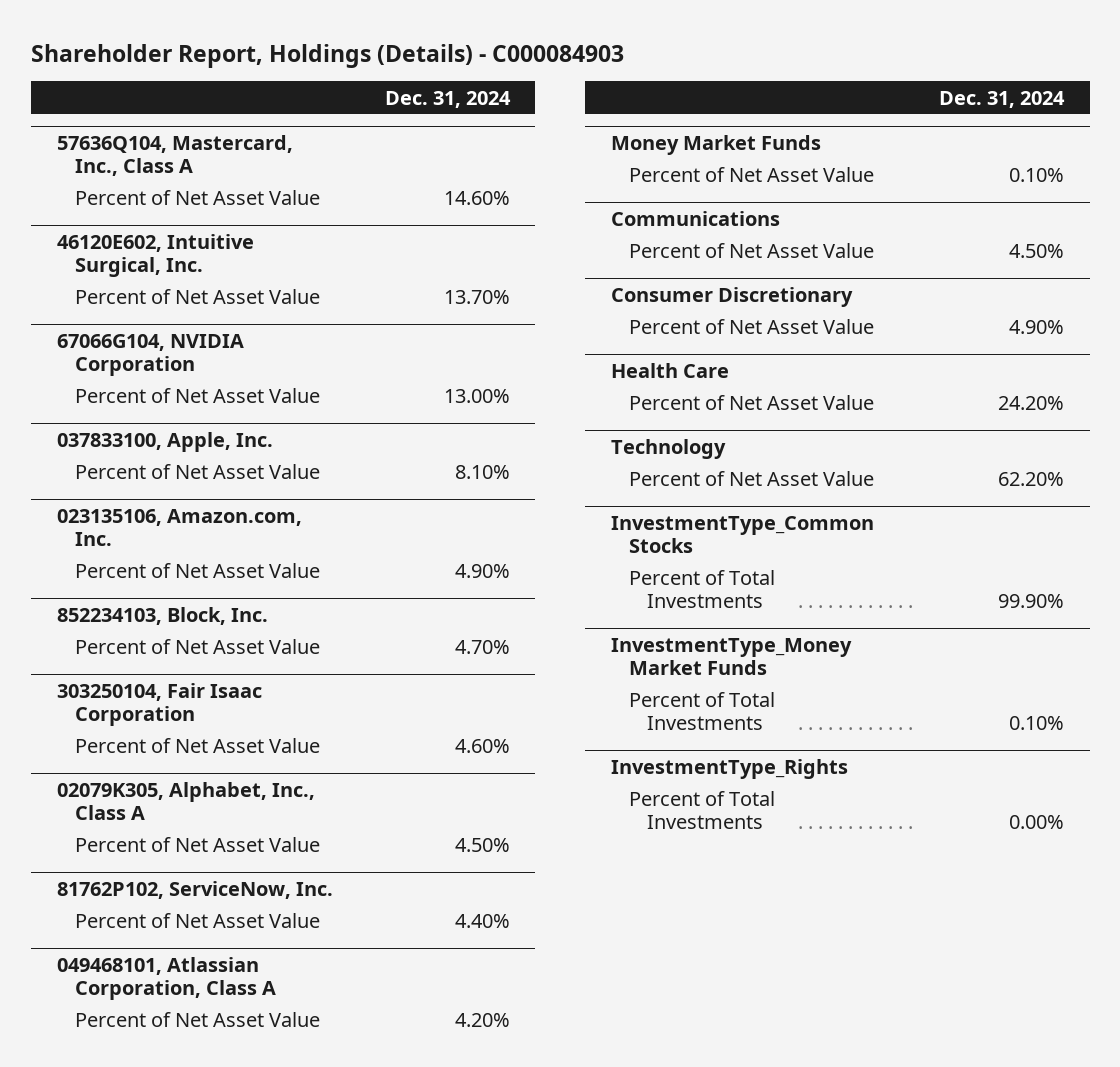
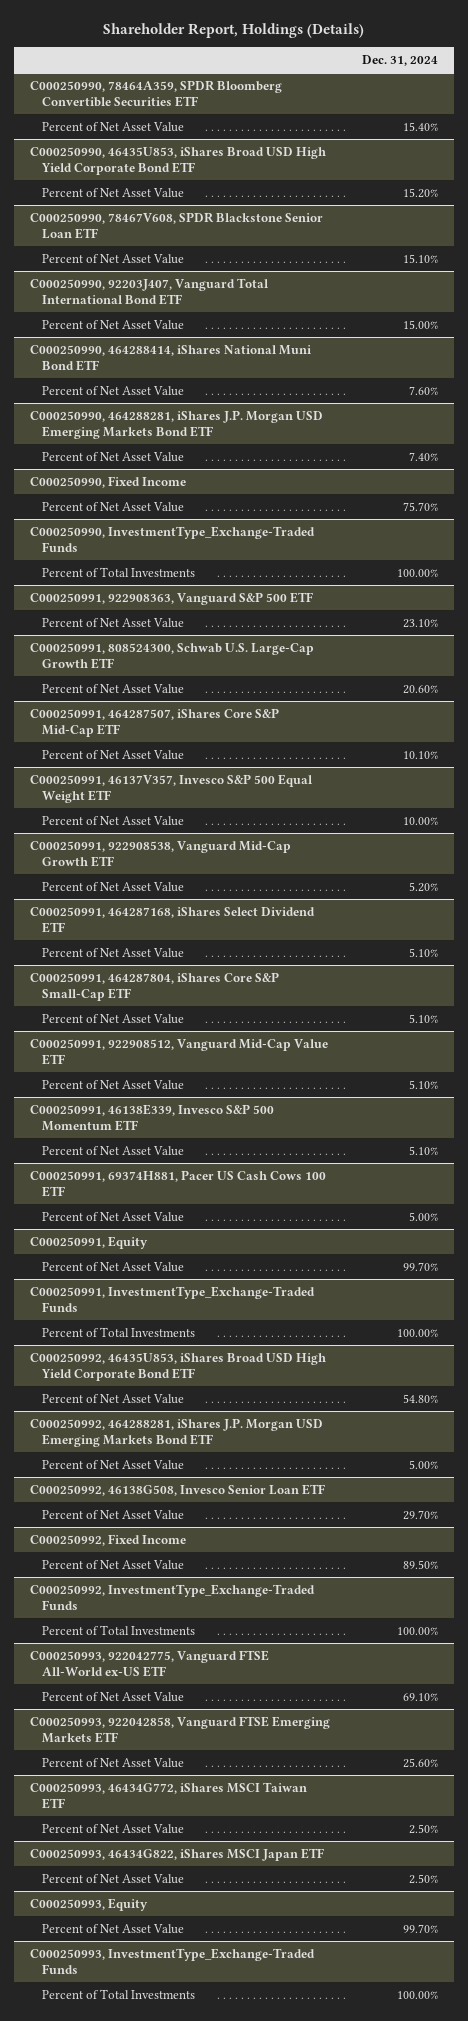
- Shareholder Report, Holdings (Details) - C000084903
+ Shareholder Report, Holdings (Details)
- 57636Q104, Mastercard, Inc., Class A
- Percent of Net Asset Value | 14.60%
- 46120E602, Intuitive Surgical, Inc.
- Percent of Net Asset Value | 13.70%
- 67066G104, NVIDIA Corporation
- Percent of Net Asset Value | 13.00%
- 037833100, Apple, Inc.
- Percent of Net Asset Value | 8.10%
- 023135106, Amazon.com, Inc.
- Percent of Net Asset Value | 4.90%
- 852234103, Block, Inc.
- Percent of Net Asset Value | 4.70%
- 303250104, Fair Isaac Corporation
- Percent of Net Asset Value | 4.60%
- 02079K305, Alphabet, Inc., Class A
- Percent of Net Asset Value | 4.50%
- 81762P102, ServiceNow, Inc.
- Percent of Net Asset Value | 4.40%
- 049468101, Atlassian Corporation, Class A
- Percent of Net Asset Value | 4.20%
- Money Market Funds
- Percent of Net Asset Value | 0.10%
- Communications
- Percent of Net Asset Value | 4.50%
- Consumer Discretionary
- Percent of Net Asset Value | 4.90%
- Health Care
- Percent of Net Asset Value | 24.20%
- Technology
- Percent of Net Asset Value | 62.20%
- InvestmentType_Common Stocks
- Percent of Total Investments | 99.90%
- InvestmentType_Money Market Funds
- Percent of Total Investments | 0.10%
- InvestmentType_Rights
- Percent of Total Investments | 0.00%
+ C000250990, 78464A359, SPDR Bloomberg Convertible Securities ETF
+ Percent of Net Asset Value | 15.40%
+ C000250990, 46435U853, iShares Broad USD High Yield Corporate Bond ETF
+ Percent of Net Asset Value | 15.20%
+ C000250990, 78467V608, SPDR Blackstone Senior Loan ETF
+ Percent of Net Asset Value | 15.10%
+ C000250990, 92203J407, Vanguard Total International Bond ETF
+ Percent of Net Asset Value | 15.00%
+ C000250990, 464288414, iShares National Muni Bond ETF
+ Percent of Net Asset Value | 7.60%
+ C000250990, 464288281, iShares J.P. Morgan USD Emerging Markets Bond ETF
+ Percent of Net Asset Value | 7.40%
+ C000250990, Fixed Income
+ Percent of Net Asset Value | 75.70%
+ C000250990, InvestmentType_Exchange-Traded Funds
+ Percent of Total Investments | 100.00%
+ C000250991, 922908363, Vanguard S&P 500 ETF
+ Percent of Net Asset Value | 23.10%
+ C000250991, 808524300, Schwab U.S. Large-Cap Growth ETF
+ Percent of Net Asset Value | 20.60%
+ C000250991, 464287507, iShares Core S&P Mid-Cap ETF
+ Percent of Net Asset Value | 10.10%
+ C000250991, 46137V357, Invesco S&P 500 Equal Weight ETF
+ Percent of Net Asset Value | 10.00%
+ C000250991, 922908538, Vanguard Mid-Cap Growth ETF
+ Percent of Net Asset Value | 5.20%
+ C000250991, 464287168, iShares Select Dividend ETF
+ Percent of Net Asset Value | 5.10%
+ C000250991, 464287804, iShares Core S&P Small-Cap ETF
+ Percent of Net Asset Value | 5.10%
+ C000250991, 922908512, Vanguard Mid-Cap Value ETF
+ Percent of Net Asset Value | 5.10%
+ C000250991, 46138E339, Invesco S&P 500 Momentum ETF
+ Percent of Net Asset Value | 5.10%
+ C000250991, 69374H881, Pacer US Cash Cows 100 ETF
+ Percent of Net Asset Value | 5.00%
+ C000250991, Equity
+ Percent of Net Asset Value | 99.70%
+ C000250991, InvestmentType_Exchange-Traded Funds
+ Percent of Total Investments | 100.00%
+ C000250992, 46435U853, iShares Broad USD High Yield Corporate Bond ETF
+ Percent of Net Asset Value | 54.80%
+ C000250992, 464288281, iShares J.P. Morgan USD Emerging Markets Bond ETF
+ Percent of Net Asset Value | 5.00%
+ C000250992, 46138G508, Invesco Senior Loan ETF
+ Percent of Net Asset Value | 29.70%
+ C000250992, Fixed Income
+ Percent of Net Asset Value | 89.50%
+ C000250992, InvestmentType_Exchange-Traded Funds
+ Percent of Total Investments | 100.00%
+ C000250993, 922042775, Vanguard FTSE All-World ex-US ETF
+ Percent of Net Asset Value | 69.10%
+ C000250993, 922042858, Vanguard FTSE Emerging Markets ETF
+ Percent of Net Asset Value | 25.60%
+ C000250993, 46434G772, iShares MSCI Taiwan ETF
+ Percent of Net Asset Value | 2.50%
+ C000250993, 46434G822, iShares MSCI Japan ETF
+ Percent of Net Asset Value | 2.50%
+ C000250993, Equity
+ Percent of Net Asset Value | 99.70%
+ C000250993, InvestmentType_Exchange-Traded Funds
+ Percent of Total Investments | 100.00%

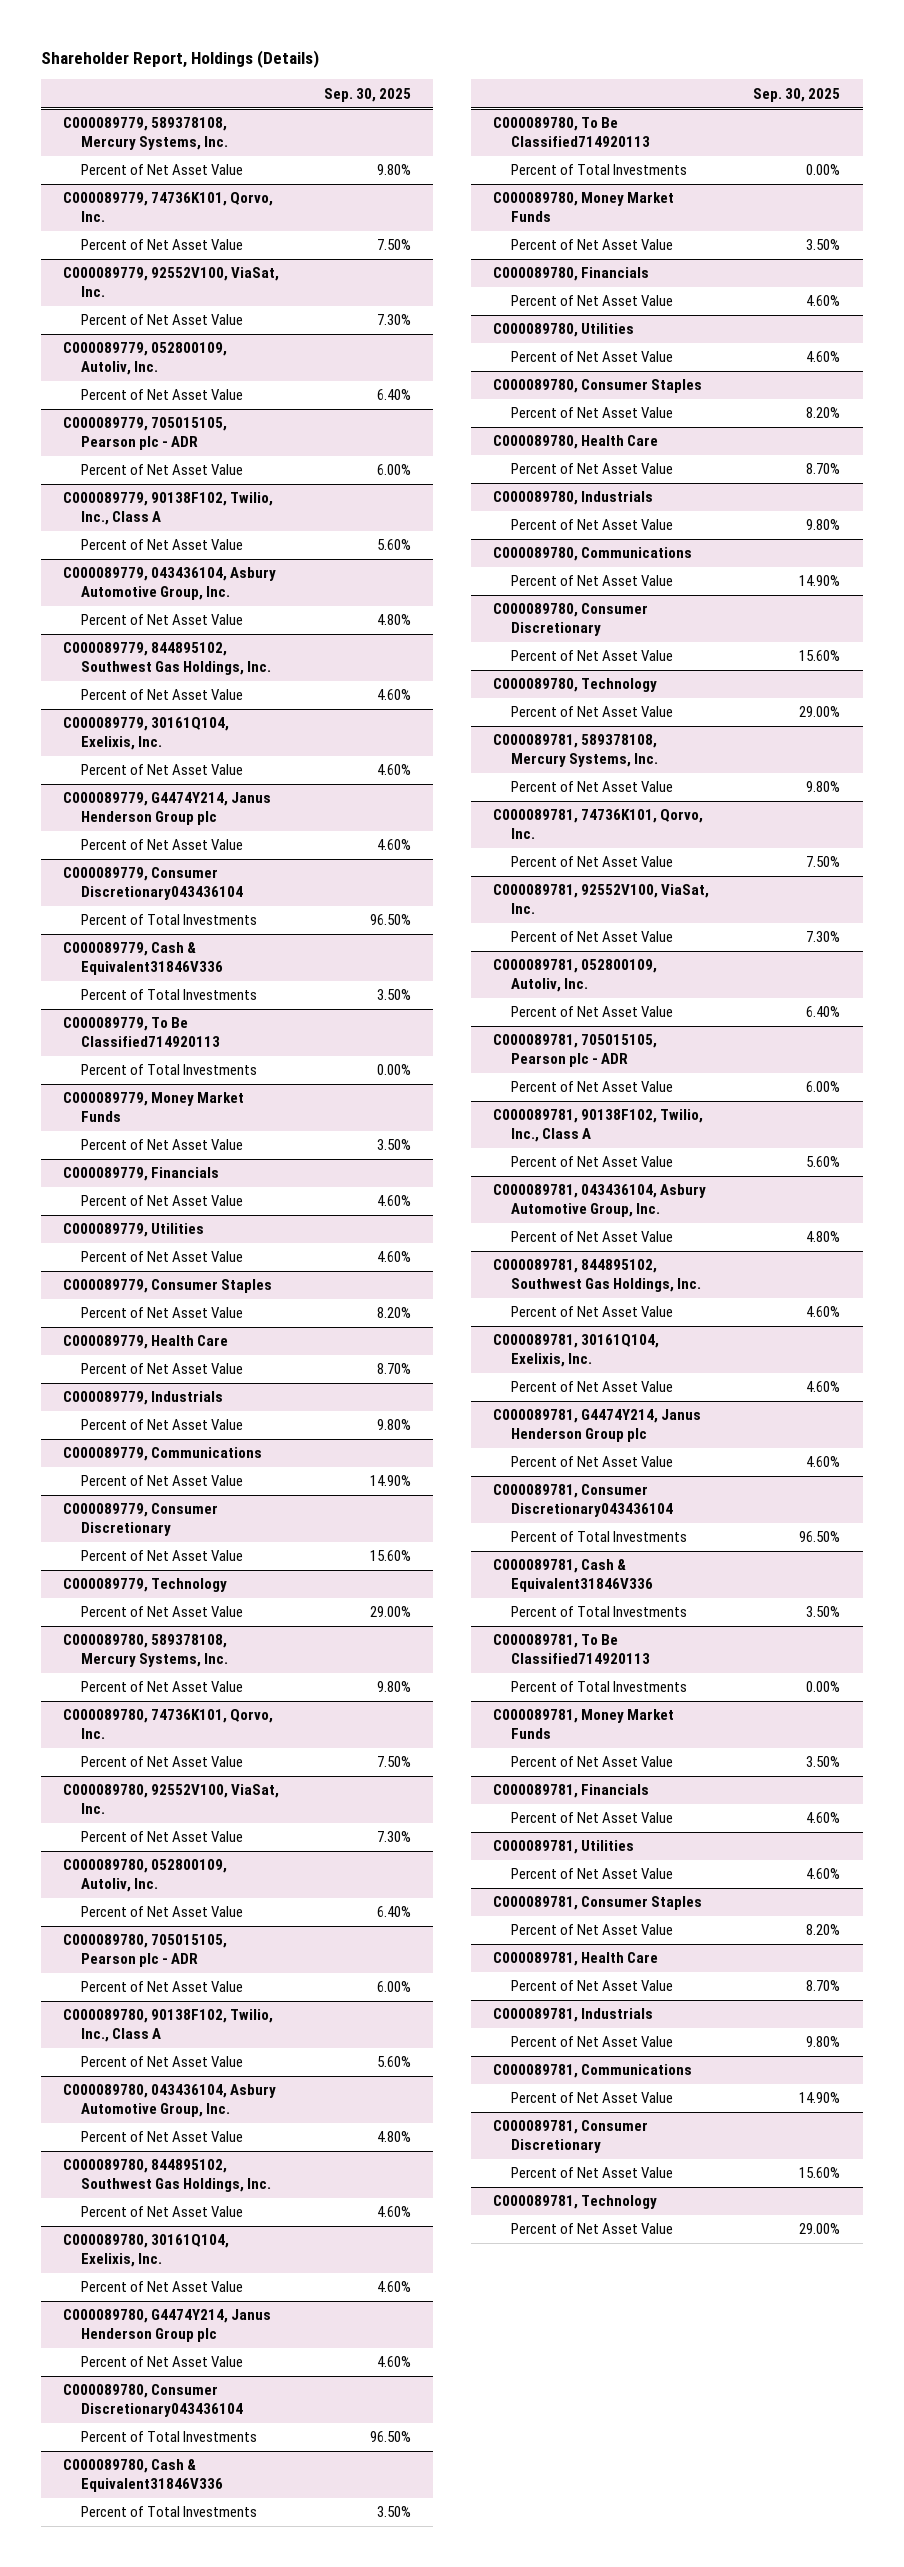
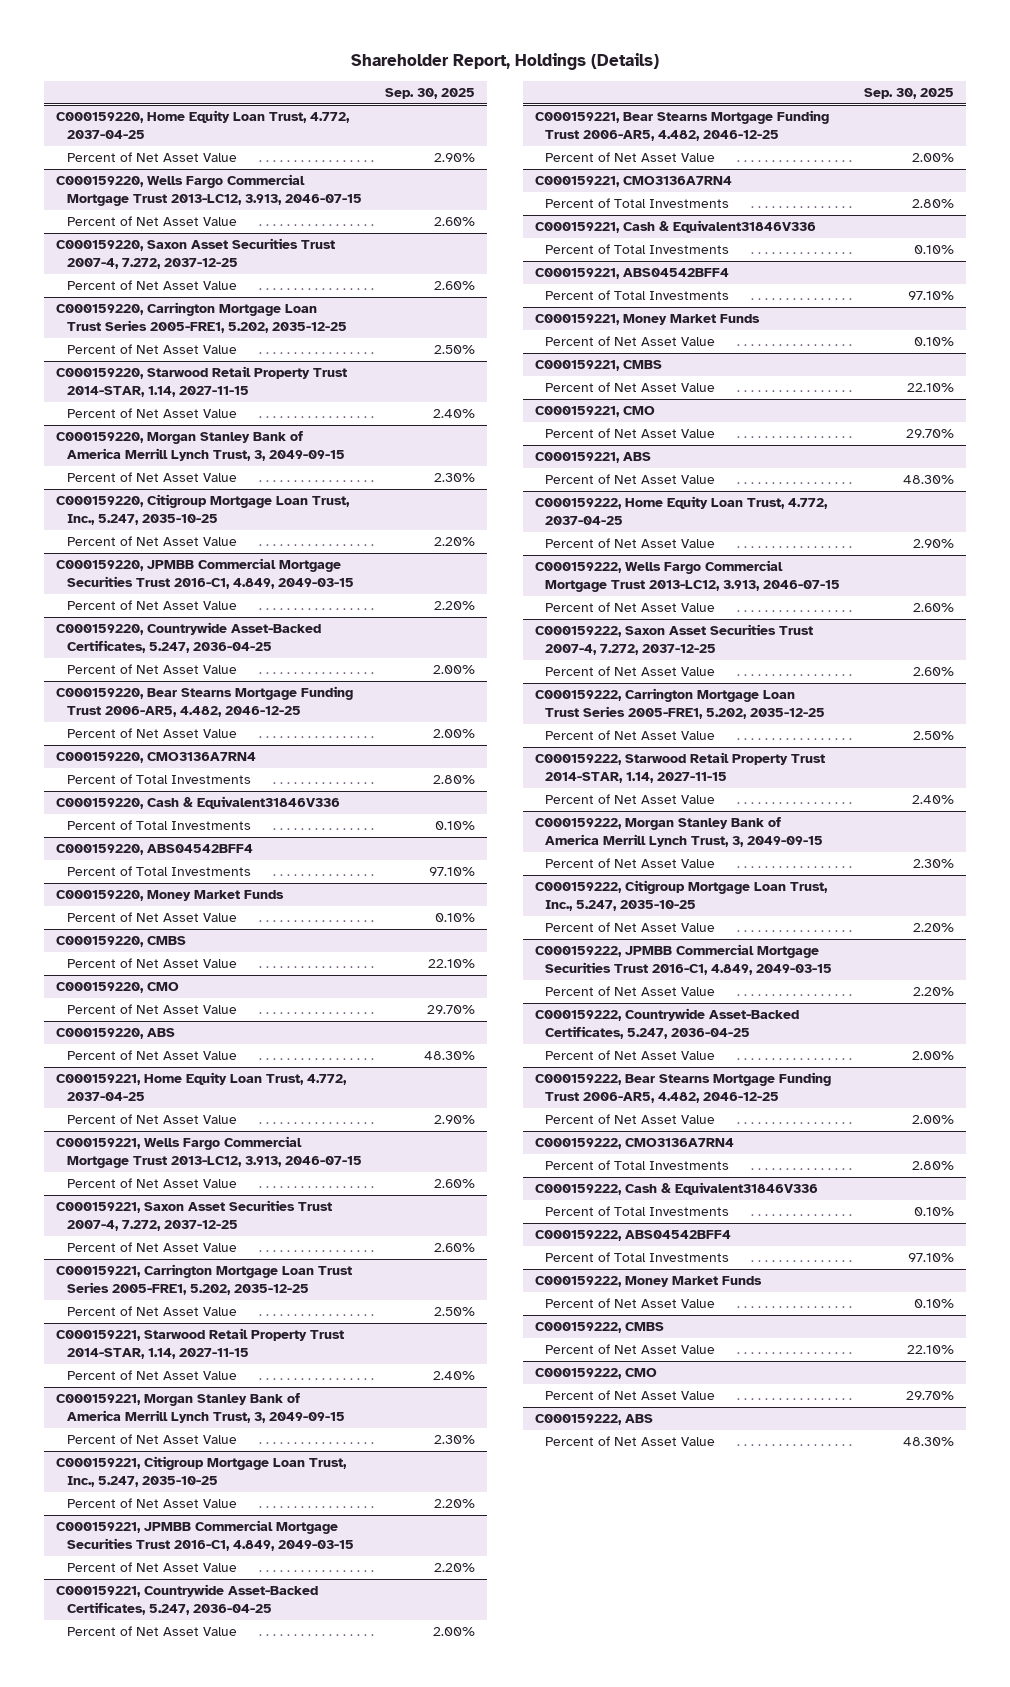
- C000089779, 589378108, Mercury Systems, Inc.
- Percent of Net Asset Value | 9.80%
- C000089779, 74736K101, Qorvo, Inc.
- Percent of Net Asset Value | 7.50%
- C000089779, 92552V100, ViaSat, Inc.
- Percent of Net Asset Value | 7.30%
- C000089779, 052800109, Autoliv, Inc.
- Percent of Net Asset Value | 6.40%
- C000089779, 705015105, Pearson plc - ADR
- Percent of Net Asset Value | 6.00%
- C000089779, 90138F102, Twilio, Inc., Class A
- Percent of Net Asset Value | 5.60%
- C000089779, 043436104, Asbury Automotive Group, Inc.
- Percent of Net Asset Value | 4.80%
- C000089779, 844895102, Southwest Gas Holdings, Inc.
- Percent of Net Asset Value | 4.60%
- C000089779, 30161Q104, Exelixis, Inc.
- Percent of Net Asset Value | 4.60%
- C000089779, G4474Y214, Janus Henderson Group plc
- Percent of Net Asset Value | 4.60%
- C000089779, Consumer Discretionary043436104
- Percent of Total Investments | 96.50%
- C000089779, Cash & Equivalent31846V336
- Percent of Total Investments | 3.50%
- C000089779, To Be Classified714920113
- Percent of Total Investments | 0.00%
- C000089779, Money Market Funds
- Percent of Net Asset Value | 3.50%
- C000089779, Financials
- Percent of Net Asset Value | 4.60%
- C000089779, Utilities
- Percent of Net Asset Value | 4.60%
- C000089779, Consumer Staples
- Percent of Net Asset Value | 8.20%
- C000089779, Health Care
- Percent of Net Asset Value | 8.70%
- C000089779, Industrials
- Percent of Net Asset Value | 9.80%
- C000089779, Communications
- Percent of Net Asset Value | 14.90%
- C000089779, Consumer Discretionary
- Percent of Net Asset Value | 15.60%
- C000089779, Technology
- Percent of Net Asset Value | 29.00%
- C000089780, 589378108, Mercury Systems, Inc.
- Percent of Net Asset Value | 9.80%
- C000089780, 74736K101, Qorvo, Inc.
- Percent of Net Asset Value | 7.50%
- C000089780, 92552V100, ViaSat, Inc.
- Percent of Net Asset Value | 7.30%
- C000089780, 052800109, Autoliv, Inc.
- Percent of Net Asset Value | 6.40%
- C000089780, 705015105, Pearson plc - ADR
- Percent of Net Asset Value | 6.00%
- C000089780, 90138F102, Twilio, Inc., Class A
- Percent of Net Asset Value | 5.60%
- C000089780, 043436104, Asbury Automotive Group, Inc.
- Percent of Net Asset Value | 4.80%
- C000089780, 844895102, Southwest Gas Holdings, Inc.
- Percent of Net Asset Value | 4.60%
- C000089780, 30161Q104, Exelixis, Inc.
- Percent of Net Asset Value | 4.60%
- C000089780, G4474Y214, Janus Henderson Group plc
- Percent of Net Asset Value | 4.60%
- C000089780, Consumer Discretionary043436104
- Percent of Total Investments | 96.50%
- C000089780, Cash & Equivalent31846V336
- Percent of Total Investments | 3.50%
- C000089780, To Be Classified714920113
- Percent of Total Investments | 0.00%
- C000089780, Money Market Funds
- Percent of Net Asset Value | 3.50%
- C000089780, Financials
- Percent of Net Asset Value | 4.60%
- C000089780, Utilities
- Percent of Net Asset Value | 4.60%
- C000089780, Consumer Staples
- Percent of Net Asset Value | 8.20%
- C000089780, Health Care
- Percent of Net Asset Value | 8.70%
- C000089780, Industrials
- Percent of Net Asset Value | 9.80%
- C000089780, Communications
- Percent of Net Asset Value | 14.90%
- C000089780, Consumer Discretionary
- Percent of Net Asset Value | 15.60%
- C000089780, Technology
- Percent of Net Asset Value | 29.00%
- C000089781, 589378108, Mercury Systems, Inc.
- Percent of Net Asset Value | 9.80%
- C000089781, 74736K101, Qorvo, Inc.
- Percent of Net Asset Value | 7.50%
- C000089781, 92552V100, ViaSat, Inc.
- Percent of Net Asset Value | 7.30%
- C000089781, 052800109, Autoliv, Inc.
- Percent of Net Asset Value | 6.40%
- C000089781, 705015105, Pearson plc - ADR
- Percent of Net Asset Value | 6.00%
- C000089781, 90138F102, Twilio, Inc., Class A
- Percent of Net Asset Value | 5.60%
- C000089781, 043436104, Asbury Automotive Group, Inc.
- Percent of Net Asset Value | 4.80%
- C000089781, 844895102, Southwest Gas Holdings, Inc.
- Percent of Net Asset Value | 4.60%
- C000089781, 30161Q104, Exelixis, Inc.
- Percent of Net Asset Value | 4.60%
- C000089781, G4474Y214, Janus Henderson Group plc
- Percent of Net Asset Value | 4.60%
- C000089781, Consumer Discretionary043436104
- Percent of Total Investments | 96.50%
- C000089781, Cash & Equivalent31846V336
- Percent of Total Investments | 3.50%
- C000089781, To Be Classified714920113
- Percent of Total Investments | 0.00%
- C000089781, Money Market Funds
- Percent of Net Asset Value | 3.50%
- C000089781, Financials
- Percent of Net Asset Value | 4.60%
- C000089781, Utilities
- Percent of Net Asset Value | 4.60%
- C000089781, Consumer Staples
- Percent of Net Asset Value | 8.20%
- C000089781, Health Care
- Percent of Net Asset Value | 8.70%
- C000089781, Industrials
- Percent of Net Asset Value | 9.80%
- C000089781, Communications
- Percent of Net Asset Value | 14.90%
- C000089781, Consumer Discretionary
- Percent of Net Asset Value | 15.60%
- C000089781, Technology
- Percent of Net Asset Value | 29.00%
+ C000159220, Home Equity Loan Trust, 4.772, 2037-04-25
+ Percent of Net Asset Value | 2.90%
+ C000159220, Wells Fargo Commercial Mortgage Trust 2013-LC12, 3.913, 2046-07-15
+ Percent of Net Asset Value | 2.60%
+ C000159220, Saxon Asset Securities Trust 2007-4, 7.272, 2037-12-25
+ Percent of Net Asset Value | 2.60%
+ C000159220, Carrington Mortgage Loan Trust Series 2005-FRE1, 5.202, 2035-12-25
+ Percent of Net Asset Value | 2.50%
+ C000159220, Starwood Retail Property Trust 2014-STAR, 1.14, 2027-11-15
+ Percent of Net Asset Value | 2.40%
+ C000159220, Morgan Stanley Bank of America Merrill Lynch Trust, 3, 2049-09-15
+ Percent of Net Asset Value | 2.30%
+ C000159220, Citigroup Mortgage Loan Trust, Inc., 5.247, 2035-10-25
+ Percent of Net Asset Value | 2.20%
+ C000159220, JPMBB Commercial Mortgage Securities Trust 2016-C1, 4.849, 2049-03-15
+ Percent of Net Asset Value | 2.20%
+ C000159220, Countrywide Asset-Backed Certificates, 5.247, 2036-04-25
+ Percent of Net Asset Value | 2.00%
+ C000159220, Bear Stearns Mortgage Funding Trust 2006-AR5, 4.482, 2046-12-25
+ Percent of Net Asset Value | 2.00%
+ C000159220, CMO3136A7RN4
+ Percent of Total Investments | 2.80%
+ C000159220, Cash & Equivalent31846V336
+ Percent of Total Investments | 0.10%
+ C000159220, ABS04542BFF4
+ Percent of Total Investments | 97.10%
+ C000159220, Money Market Funds
+ Percent of Net Asset Value | 0.10%
+ C000159220, CMBS
+ Percent of Net Asset Value | 22.10%
+ C000159220, CMO
+ Percent of Net Asset Value | 29.70%
+ C000159220, ABS
+ Percent of Net Asset Value | 48.30%
+ C000159221, Home Equity Loan Trust, 4.772, 2037-04-25
+ Percent of Net Asset Value | 2.90%
+ C000159221, Wells Fargo Commercial Mortgage Trust 2013-LC12, 3.913, 2046-07-15
+ Percent of Net Asset Value | 2.60%
+ C000159221, Saxon Asset Securities Trust 2007-4, 7.272, 2037-12-25
+ Percent of Net Asset Value | 2.60%
+ C000159221, Carrington Mortgage Loan Trust Series 2005-FRE1, 5.202, 2035-12-25
+ Percent of Net Asset Value | 2.50%
+ C000159221, Starwood Retail Property Trust 2014-STAR, 1.14, 2027-11-15
+ Percent of Net Asset Value | 2.40%
+ C000159221, Morgan Stanley Bank of America Merrill Lynch Trust, 3, 2049-09-15
+ Percent of Net Asset Value | 2.30%
+ C000159221, Citigroup Mortgage Loan Trust, Inc., 5.247, 2035-10-25
+ Percent of Net Asset Value | 2.20%
+ C000159221, JPMBB Commercial Mortgage Securities Trust 2016-C1, 4.849, 2049-03-15
+ Percent of Net Asset Value | 2.20%
+ C000159221, Countrywide Asset-Backed Certificates, 5.247, 2036-04-25
+ Percent of Net Asset Value | 2.00%
+ C000159221, Bear Stearns Mortgage Funding Trust 2006-AR5, 4.482, 2046-12-25
+ Percent of Net Asset Value | 2.00%
+ C000159221, CMO3136A7RN4
+ Percent of Total Investments | 2.80%
+ C000159221, Cash & Equivalent31846V336
+ Percent of Total Investments | 0.10%
+ C000159221, ABS04542BFF4
+ Percent of Total Investments | 97.10%
+ C000159221, Money Market Funds
+ Percent of Net Asset Value | 0.10%
+ C000159221, CMBS
+ Percent of Net Asset Value | 22.10%
+ C000159221, CMO
+ Percent of Net Asset Value | 29.70%
+ C000159221, ABS
+ Percent of Net Asset Value | 48.30%
+ C000159222, Home Equity Loan Trust, 4.772, 2037-04-25
+ Percent of Net Asset Value | 2.90%
+ C000159222, Wells Fargo Commercial Mortgage Trust 2013-LC12, 3.913, 2046-07-15
+ Percent of Net Asset Value | 2.60%
+ C000159222, Saxon Asset Securities Trust 2007-4, 7.272, 2037-12-25
+ Percent of Net Asset Value | 2.60%
+ C000159222, Carrington Mortgage Loan Trust Series 2005-FRE1, 5.202, 2035-12-25
+ Percent of Net Asset Value | 2.50%
+ C000159222, Starwood Retail Property Trust 2014-STAR, 1.14, 2027-11-15
+ Percent of Net Asset Value | 2.40%
+ C000159222, Morgan Stanley Bank of America Merrill Lynch Trust, 3, 2049-09-15
+ Percent of Net Asset Value | 2.30%
+ C000159222, Citigroup Mortgage Loan Trust, Inc., 5.247, 2035-10-25
+ Percent of Net Asset Value | 2.20%
+ C000159222, JPMBB Commercial Mortgage Securities Trust 2016-C1, 4.849, 2049-03-15
+ Percent of Net Asset Value | 2.20%
+ C000159222, Countrywide Asset-Backed Certificates, 5.247, 2036-04-25
+ Percent of Net Asset Value | 2.00%
+ C000159222, Bear Stearns Mortgage Funding Trust 2006-AR5, 4.482, 2046-12-25
+ Percent of Net Asset Value | 2.00%
+ C000159222, CMO3136A7RN4
+ Percent of Total Investments | 2.80%
+ C000159222, Cash & Equivalent31846V336
+ Percent of Total Investments | 0.10%
+ C000159222, ABS04542BFF4
+ Percent of Total Investments | 97.10%
+ C000159222, Money Market Funds
+ Percent of Net Asset Value | 0.10%
+ C000159222, CMBS
+ Percent of Net Asset Value | 22.10%
+ C000159222, CMO
+ Percent of Net Asset Value | 29.70%
+ C000159222, ABS
+ Percent of Net Asset Value | 48.30%

